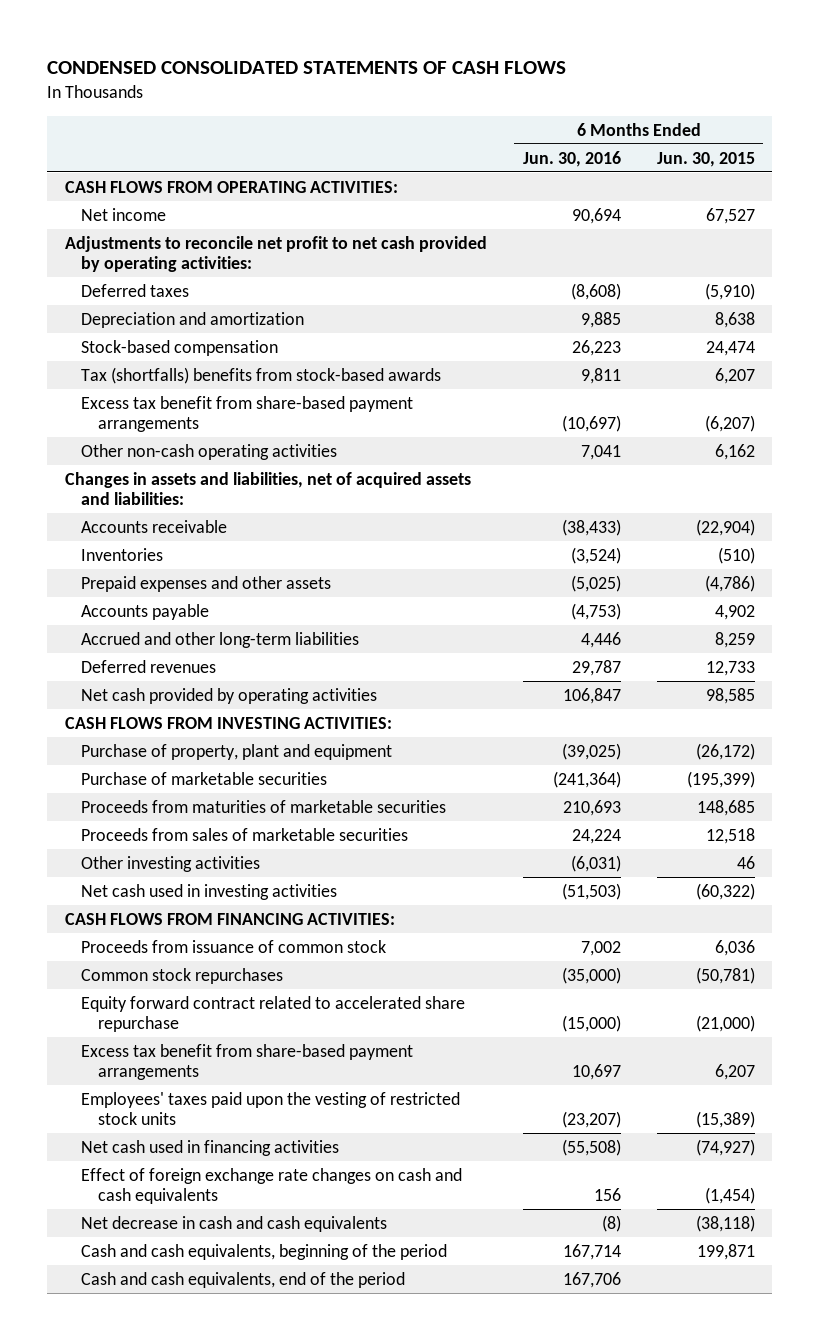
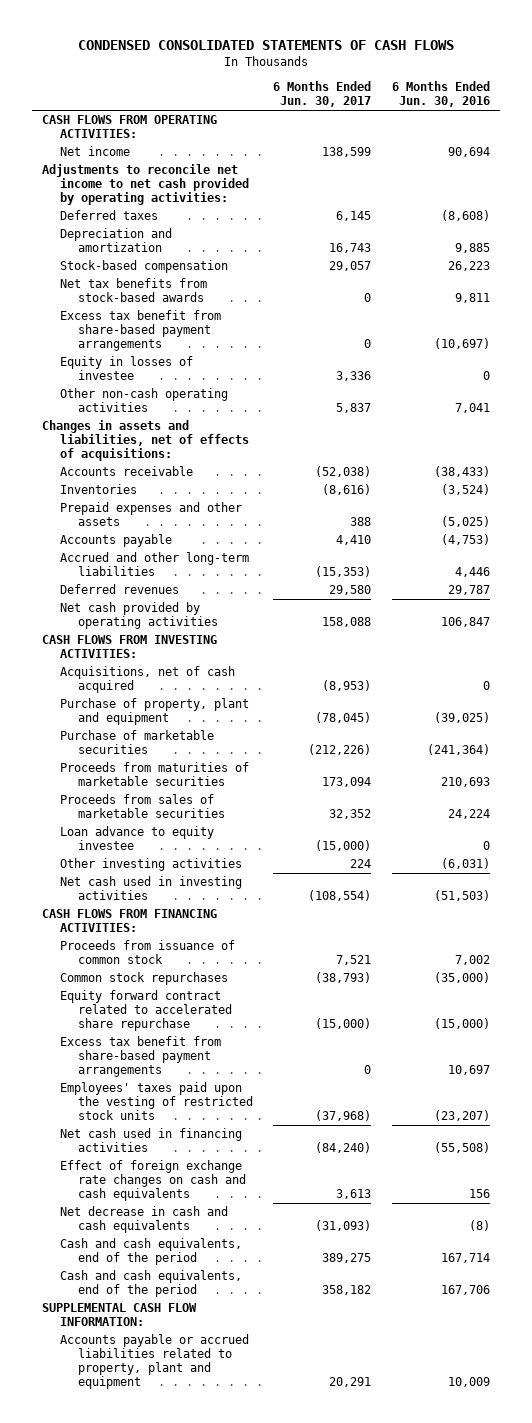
- | 6 Months Ended Jun. 30, 2016 | 6 Months Ended Jun. 30, 2015
+ | 6 Months Ended Jun. 30, 2017 | 6 Months Ended Jun. 30, 2016
- Adjustments to reconcile net profit to net cash provided by operating activities:
+ Adjustments to reconcile net income to net cash provided by operating activities:
- Tax (shortfalls) benefits from stock-based awards | 9,811 | 6,207
+ Net tax benefits from stock-based awards | 0 | 9,811
+ Equity in losses of investee | 3,336 | 0
- Changes in assets and liabilities, net of acquired assets and liabilities:
+ Changes in assets and liabilities, net of effects of acquisitions:
+ Acquisitions, net of cash acquired | (8,953) | 0
+ Loan advance to equity investee | (15,000) | 0
- Cash and cash equivalents, beginning of the period | 167,714 | 199,871
+ Cash and cash equivalents, end of the period | 389,275 | 167,714
+ SUPPLEMENTAL CASH FLOW INFORMATION:
+ Accounts payable or accrued liabilities related to property, plant and equipment | 20,291 | 10,009

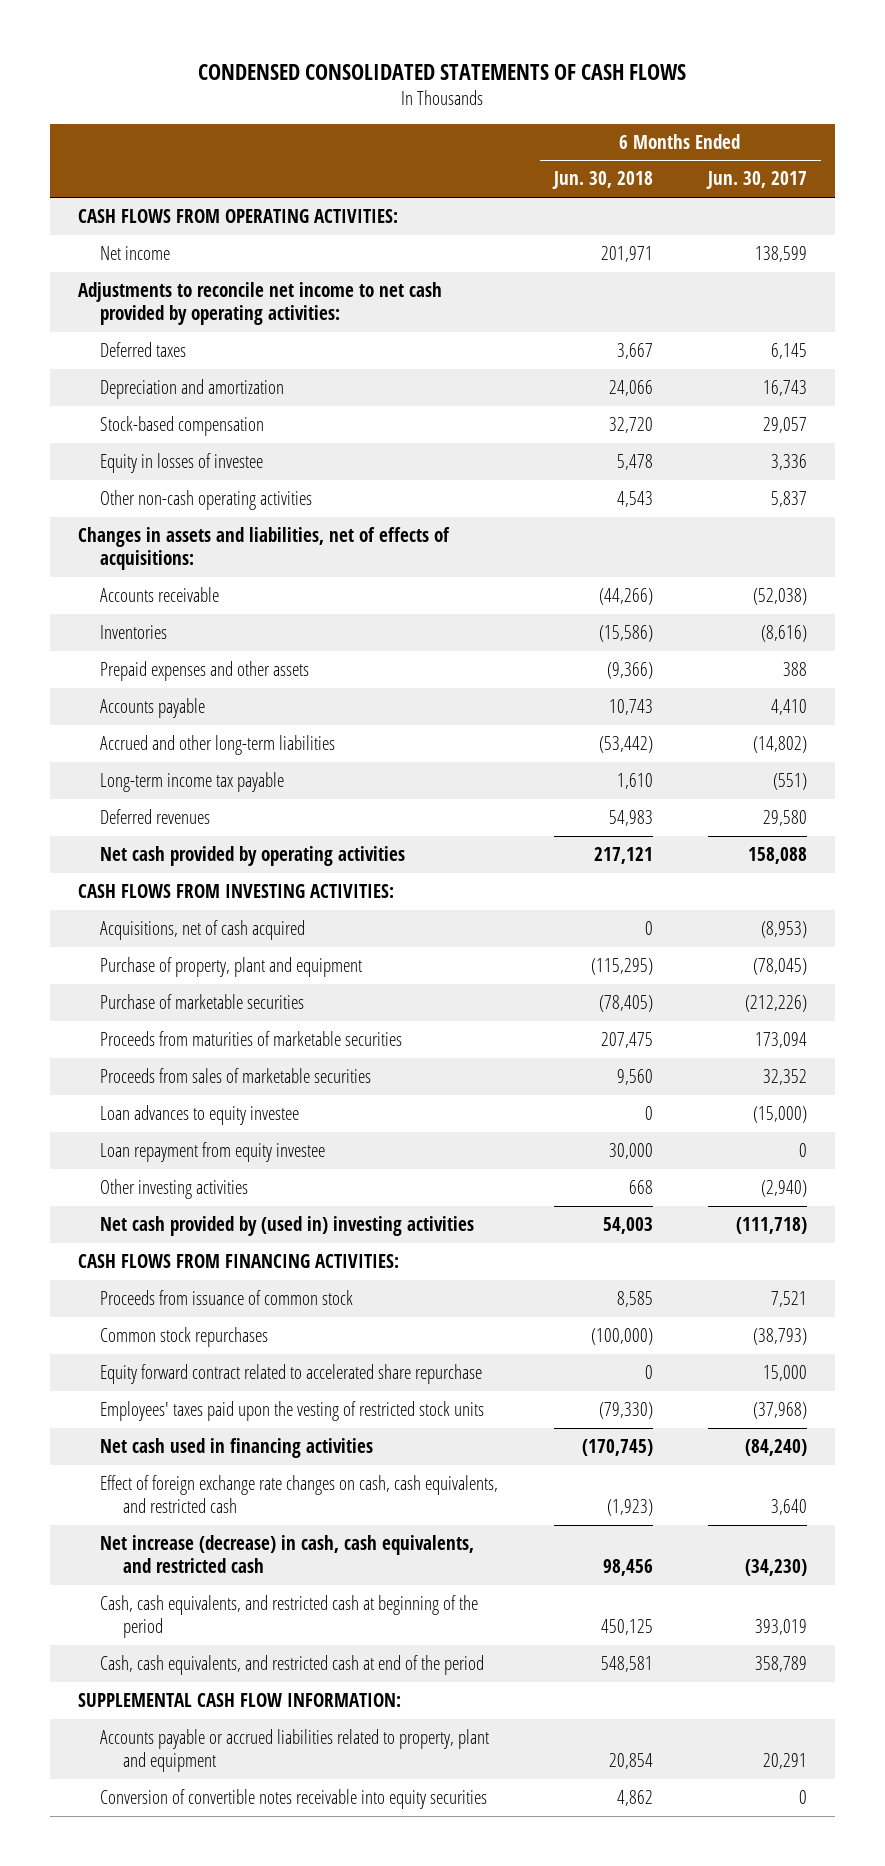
- | 6 Months Ended Jun. 30, 2017 | 6 Months Ended Jun. 30, 2016
+ | 6 Months Ended Jun. 30, 2018 | 6 Months Ended Jun. 30, 2017
- Net tax benefits from stock-based awards | 0 | 9,811
- Excess tax benefit from share-based payment arrangements | 0 | (10,697)
- Accrued and other long-term liabilities | (15,353) | 4,446
+ Accrued and other long-term liabilities | (53,442) | (14,802)
+ Long-term income tax payable | 1,610 | (551)
- Loan advance to equity investee | (15,000) | 0
- Other investing activities | 224 | (6,031)
- Net cash used in investing activities | (108,554) | (51,503)
+ Loan advances to equity investee | 0 | (15,000)
+ Loan repayment from equity investee | 30,000 | 0
+ Other investing activities | 668 | (2,940)
+ Net cash provided by (used in) investing activities | 54,003 | (111,718)
- Equity forward contract related to accelerated share repurchase | (15,000) | (15,000)
- Excess tax benefit from share-based payment arrangements | 0 | 10,697
+ Equity forward contract related to accelerated share repurchase | 0 | 15,000
- Effect of foreign exchange rate changes on cash and cash equivalents | 3,613 | 156
- Net decrease in cash and cash equivalents | (31,093) | (8)
- Cash and cash equivalents, end of the period | 389,275 | 167,714
- Cash and cash equivalents, end of the period | 358,182 | 167,706
+ Effect of foreign exchange rate changes on cash, cash equivalents, and restricted cash | (1,923) | 3,640
+ Net increase (decrease) in cash, cash equivalents, and restricted cash | 98,456 | (34,230)
+ Cash, cash equivalents, and restricted cash at beginning of the period | 450,125 | 393,019
+ Cash, cash equivalents, and restricted cash at end of the period | 548,581 | 358,789
+ Conversion of convertible notes receivable into equity securities | 4,862 | 0

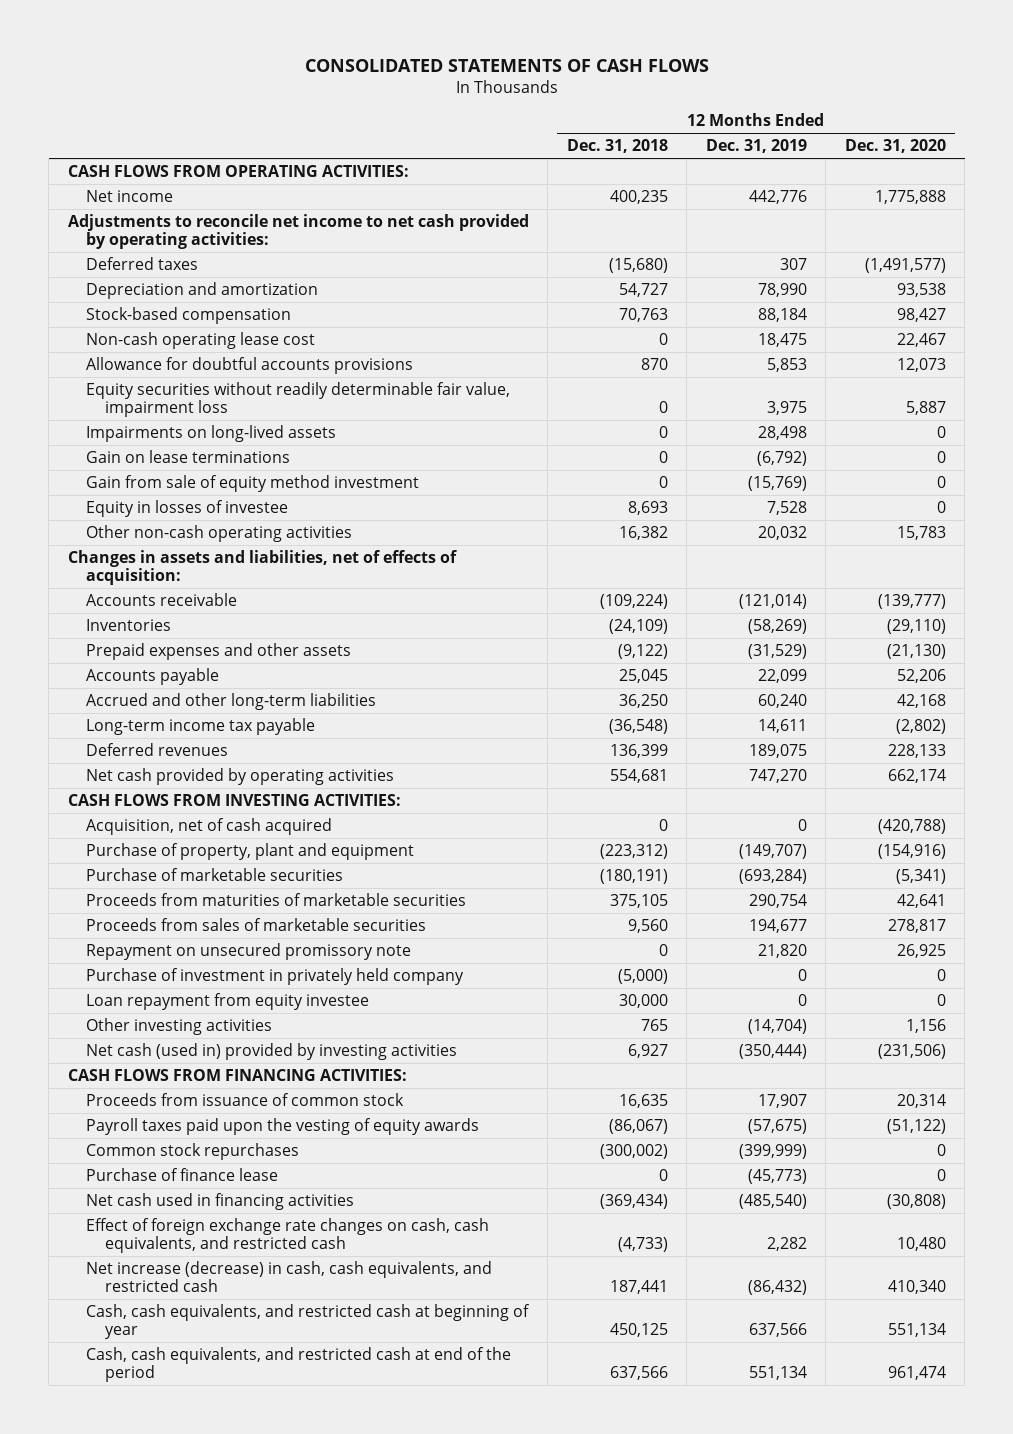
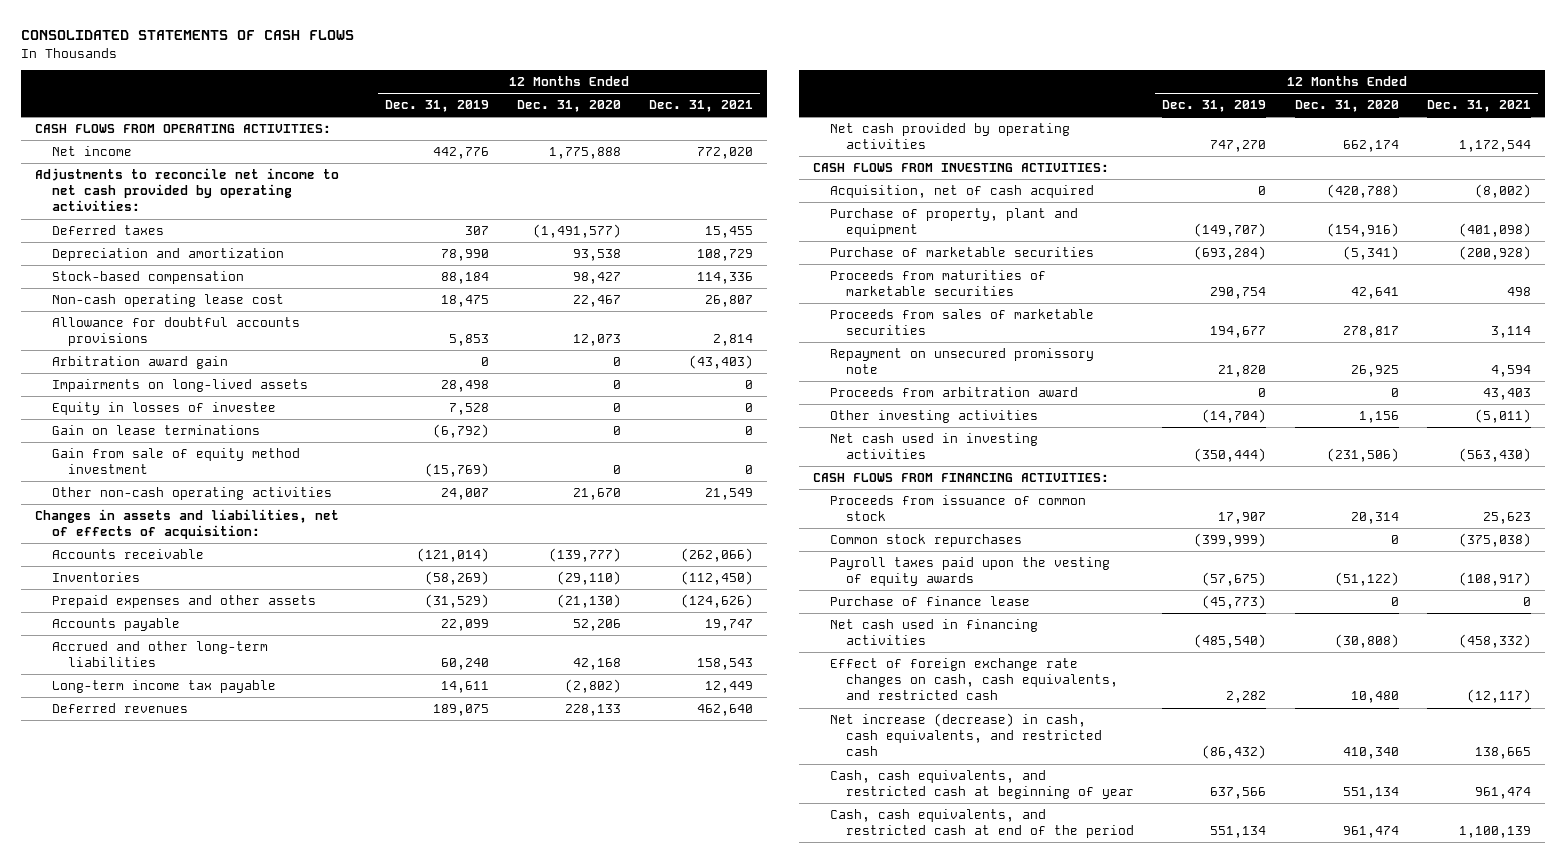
- | 12 Months Ended Dec. 31, 2018 | 12 Months Ended Dec. 31, 2019 | 12 Months Ended Dec. 31, 2020
+ | 12 Months Ended Dec. 31, 2019 | 12 Months Ended Dec. 31, 2020 | 12 Months Ended Dec. 31, 2021
- Equity securities without readily determinable fair value, impairment loss | 0 | 3,975 | 5,887
+ Arbitration award gain | 0 | 0 | (43,403)
moved up: Equity in losses of investee | 7,528 | 0 | 0
- Other non-cash operating activities | 16,382 | 20,032 | 15,783
+ Other non-cash operating activities | 24,007 | 21,670 | 21,549
- Purchase of investment in privately held company | (5,000) | 0 | 0
- Loan repayment from equity investee | 30,000 | 0 | 0
+ Proceeds from arbitration award | 0 | 0 | 43,403
- Net cash (used in) provided by investing activities | 6,927 | (350,444) | (231,506)
+ Net cash used in investing activities | (350,444) | (231,506) | (563,430)
moved down: Payroll taxes paid upon the vesting of equity awards | (57,675) | (51,122) | (108,917)

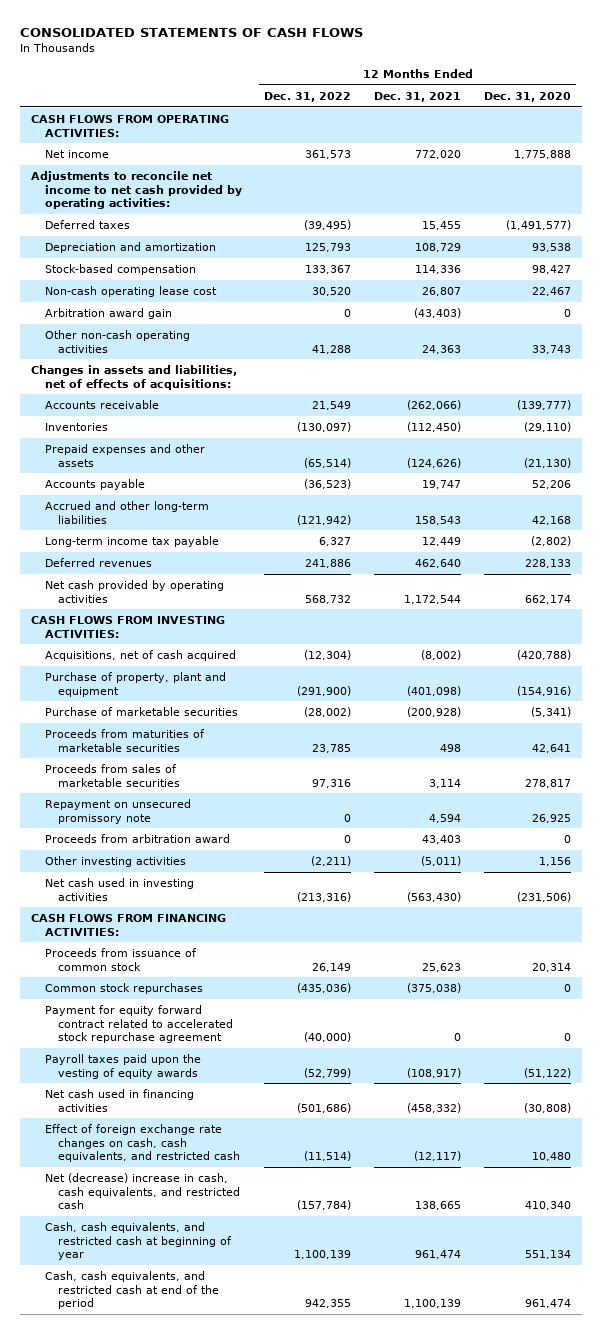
- | 12 Months Ended Dec. 31, 2019 | 12 Months Ended Dec. 31, 2020 | 12 Months Ended Dec. 31, 2021
+ | 12 Months Ended Dec. 31, 2022 | 12 Months Ended Dec. 31, 2021 | 12 Months Ended Dec. 31, 2020
- Allowance for doubtful accounts provisions | 5,853 | 12,073 | 2,814
- Impairments on long-lived assets | 28,498 | 0 | 0
- Equity in losses of investee | 7,528 | 0 | 0
- Gain on lease terminations | (6,792) | 0 | 0
- Gain from sale of equity method investment | (15,769) | 0 | 0
- Other non-cash operating activities | 24,007 | 21,670 | 21,549
- Changes in assets and liabilities, net of effects of acquisition:
+ Other non-cash operating activities | 41,288 | 24,363 | 33,743
+ Changes in assets and liabilities, net of effects of acquisitions:
- Acquisition, net of cash acquired | 0 | (420,788) | (8,002)
+ Acquisitions, net of cash acquired | (12,304) | (8,002) | (420,788)
+ Payment for equity forward contract related to accelerated stock repurchase agreement | (40,000) | 0 | 0
- Purchase of finance lease | (45,773) | 0 | 0
- Net increase (decrease) in cash, cash equivalents, and restricted cash | (86,432) | 410,340 | 138,665
+ Net (decrease) increase in cash, cash equivalents, and restricted cash | (157,784) | 138,665 | 410,340

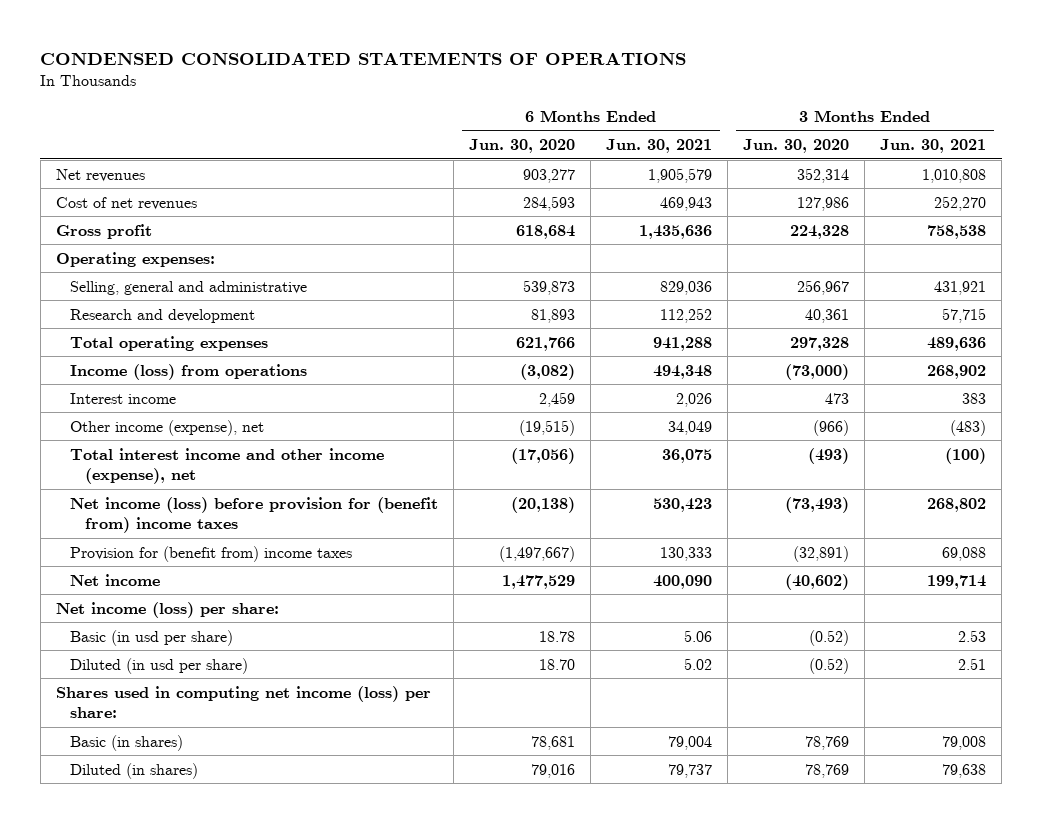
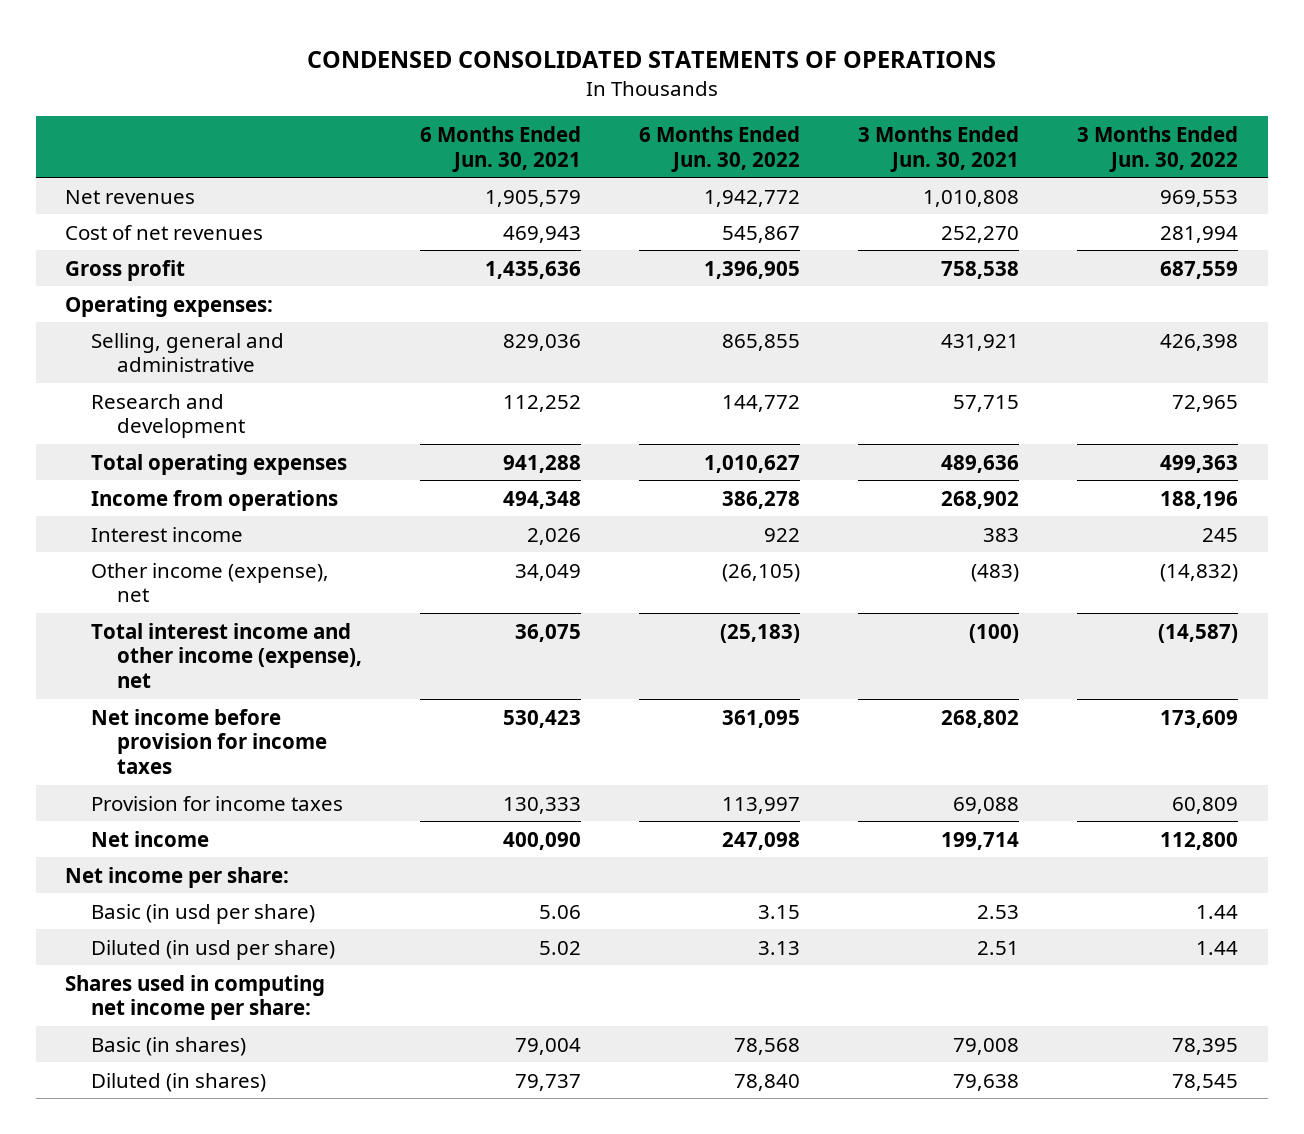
- | 6 Months Ended Jun. 30, 2020 | 6 Months Ended Jun. 30, 2021 | 3 Months Ended Jun. 30, 2020 | 3 Months Ended Jun. 30, 2021
+ | 6 Months Ended Jun. 30, 2021 | 6 Months Ended Jun. 30, 2022 | 3 Months Ended Jun. 30, 2021 | 3 Months Ended Jun. 30, 2022
- Income (loss) from operations | (3,082) | 494,348 | (73,000) | 268,902
+ Income from operations | 494,348 | 386,278 | 268,902 | 188,196
- Net income (loss) before provision for (benefit from) income taxes | (20,138) | 530,423 | (73,493) | 268,802
- Provision for (benefit from) income taxes | (1,497,667) | 130,333 | (32,891) | 69,088
+ Net income before provision for income taxes | 530,423 | 361,095 | 268,802 | 173,609
+ Provision for income taxes | 130,333 | 113,997 | 69,088 | 60,809
- Net income (loss) per share:
+ Net income per share:
- Shares used in computing net income (loss) per share:
+ Shares used in computing net income per share:

